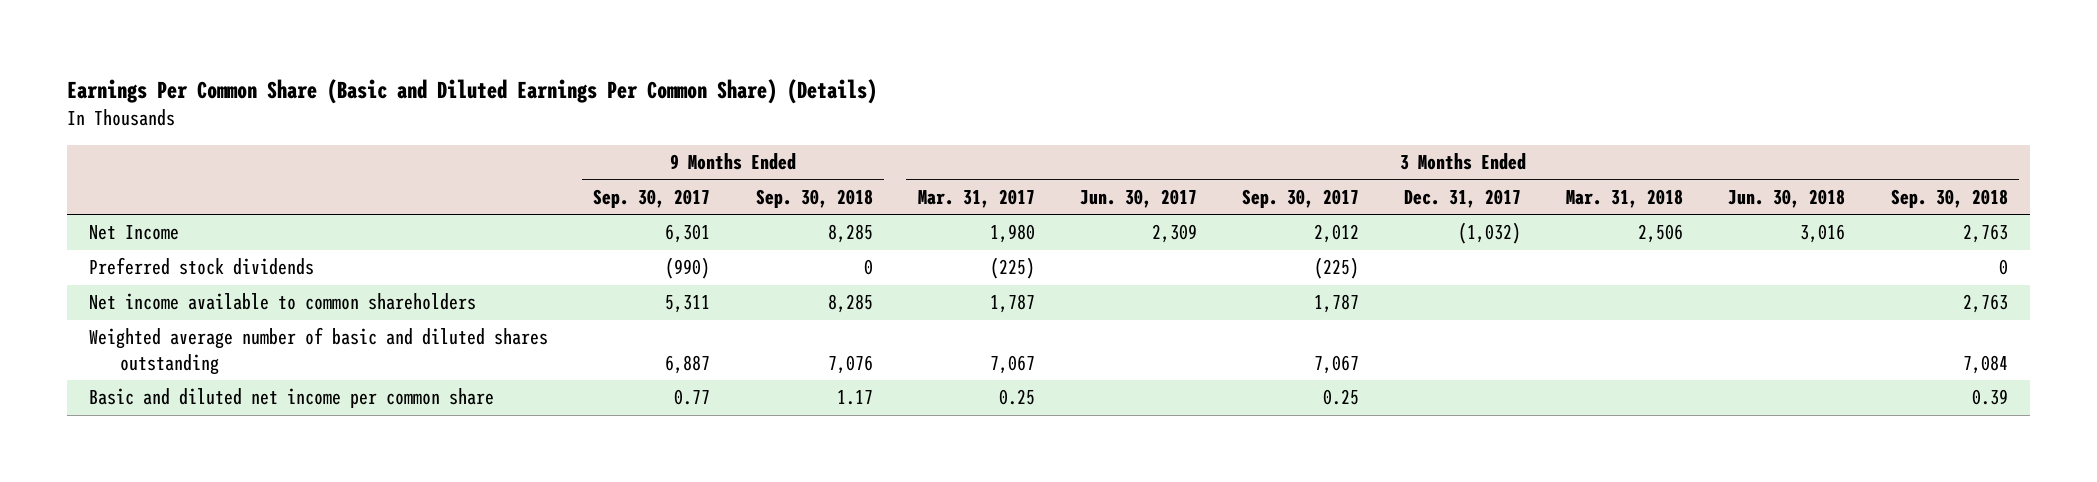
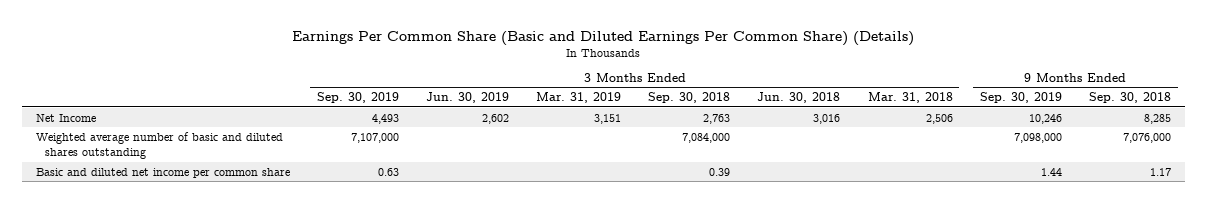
- | 9 Months Ended Sep. 30, 2017 | 9 Months Ended Sep. 30, 2018 | 3 Months Ended Mar. 31, 2017 | 3 Months Ended Jun. 30, 2017 | 3 Months Ended Sep. 30, 2017 | 3 Months Ended Dec. 31, 2017 | 3 Months Ended Mar. 31, 2018 | 3 Months Ended Jun. 30, 2018 | 3 Months Ended Sep. 30, 2018
+ | 3 Months Ended Sep. 30, 2019 | 3 Months Ended Jun. 30, 2019 | 3 Months Ended Mar. 31, 2019 | 3 Months Ended Sep. 30, 2018 | 3 Months Ended Jun. 30, 2018 | 3 Months Ended Mar. 31, 2018 | 9 Months Ended Sep. 30, 2019 | 9 Months Ended Sep. 30, 2018
- Preferred stock dividends | (990) | 0 | (225) | | (225) | | | | 0
- Net income available to common shareholders | 5,311 | 8,285 | 1,787 | | 1,787 | | | | 2,763
- Weighted average number of basic and diluted shares outstanding | 6,887 | 7,076 | 7,067 | | 7,067 | | | | 7,084
+ Weighted average number of basic and diluted shares outstanding | 7,107,000 | | | 7,084,000 | | | 7,098,000 | 7,076,000

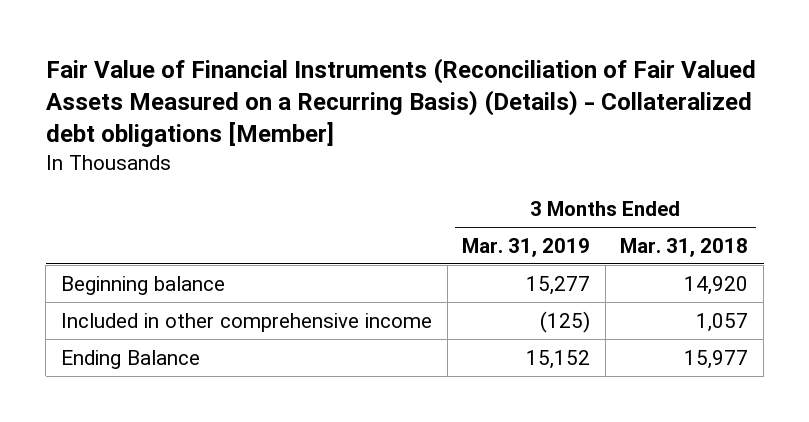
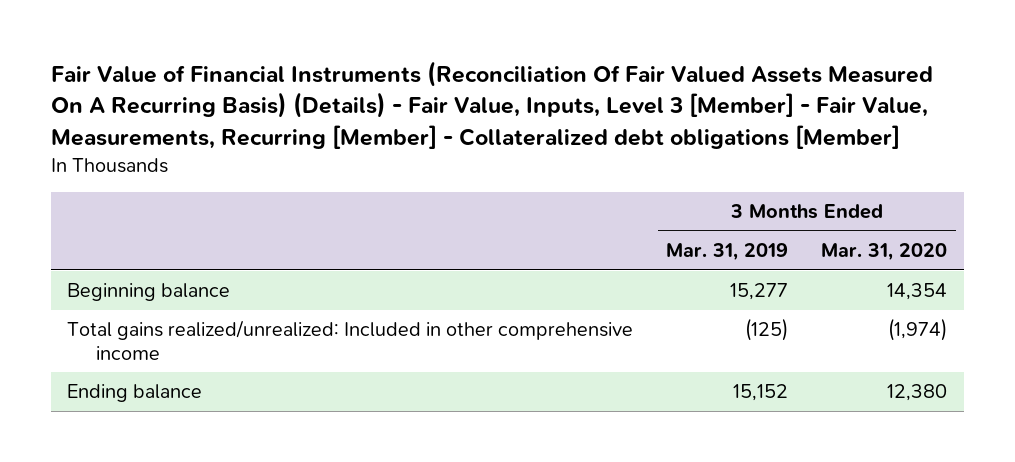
- Fair Value of Financial Instruments (Reconciliation of Fair Valued Assets Measured on a Recurring Basis) (Details) - Collateralized debt obligations [Member]
+ Fair Value of Financial Instruments (Reconciliation Of Fair Valued Assets Measured On A Recurring Basis) (Details) - Fair Value, Inputs, Level 3 [Member] - Fair Value, Measurements, Recurring [Member] - Collateralized debt obligations [Member]
- | 3 Months Ended Mar. 31, 2019 | 3 Months Ended Mar. 31, 2018
+ | 3 Months Ended Mar. 31, 2019 | 3 Months Ended Mar. 31, 2020
- Included in other comprehensive income | (125) | 1,057
- Ending Balance | 15,152 | 15,977
+ Total gains realized/unrealized: Included in other comprehensive income | (125) | (1,974)
+ Ending balance | 15,152 | 12,380

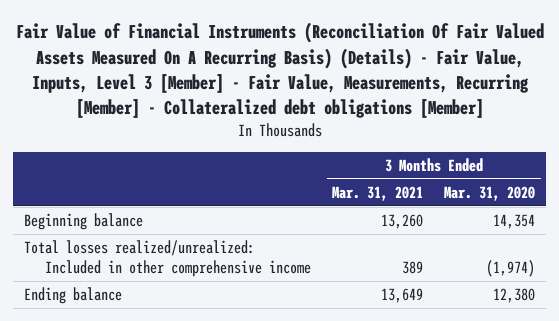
- | 3 Months Ended Mar. 31, 2019 | 3 Months Ended Mar. 31, 2020
+ | 3 Months Ended Mar. 31, 2021 | 3 Months Ended Mar. 31, 2020
- Total gains realized/unrealized: Included in other comprehensive income | (125) | (1,974)
+ Total losses realized/unrealized: Included in other comprehensive income | 389 | (1,974)

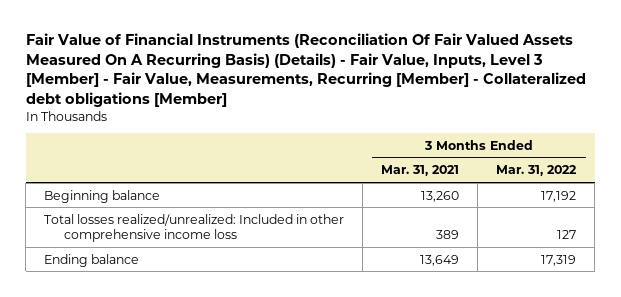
- | 3 Months Ended Mar. 31, 2021 | 3 Months Ended Mar. 31, 2020
+ | 3 Months Ended Mar. 31, 2021 | 3 Months Ended Mar. 31, 2022
- Total losses realized/unrealized: Included in other comprehensive income | 389 | (1,974)
+ Total losses realized/unrealized: Included in other comprehensive income loss | 389 | 127

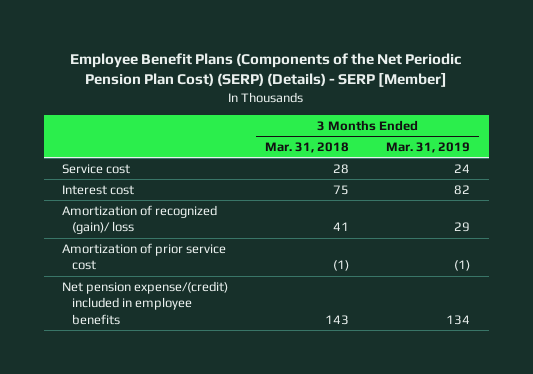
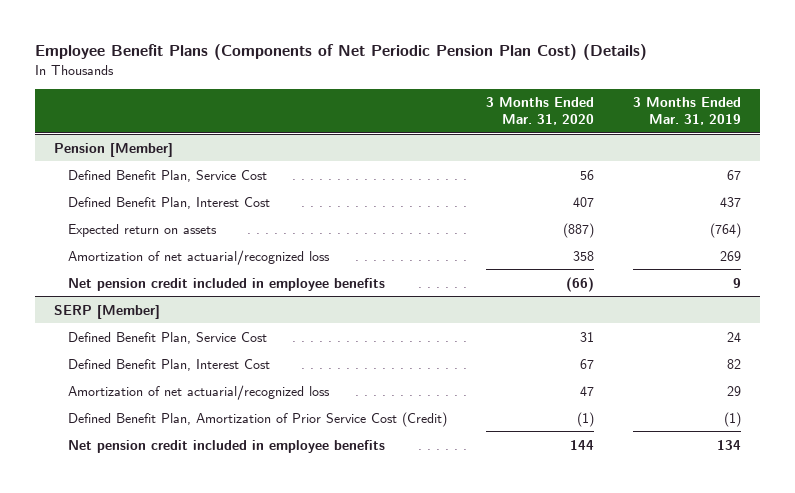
- Employee Benefit Plans (Components of the Net Periodic Pension Plan Cost) (SERP) (Details) - SERP [Member]
+ Employee Benefit Plans (Components of Net Periodic Pension Plan Cost) (Details)
- | 3 Months Ended Mar. 31, 2018 | 3 Months Ended Mar. 31, 2019
+ | 3 Months Ended Mar. 31, 2020 | 3 Months Ended Mar. 31, 2019
- Service cost | 28 | 24
- Interest cost | 75 | 82
- Amortization of recognized (gain)/ loss | 41 | 29
- Amortization of prior service cost | (1) | (1)
- Net pension expense/(credit) included in employee benefits | 143 | 134
+ Pension [Member]
+ Defined Benefit Plan, Service Cost | 56 | 67
+ Defined Benefit Plan, Interest Cost | 407 | 437
+ Expected return on assets | (887) | (764)
+ Amortization of net actuarial/recognized loss | 358 | 269
+ Net pension credit included in employee benefits | (66) | 9
+ SERP [Member]
+ Defined Benefit Plan, Service Cost | 31 | 24
+ Defined Benefit Plan, Interest Cost | 67 | 82
+ Amortization of net actuarial/recognized loss | 47 | 29
+ Defined Benefit Plan, Amortization of Prior Service Cost (Credit) | (1) | (1)
+ Net pension credit included in employee benefits | 144 | 134

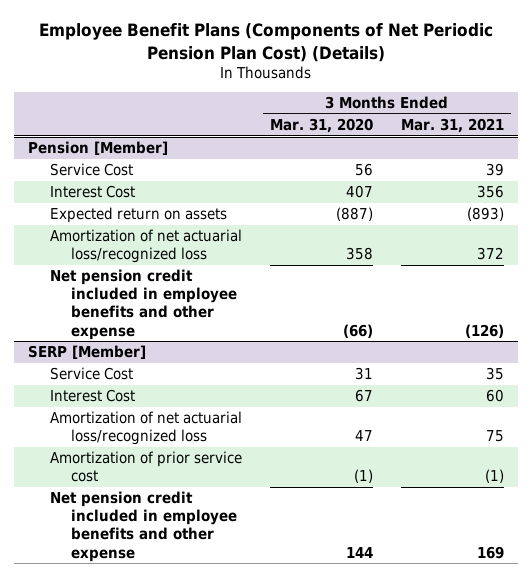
- | 3 Months Ended Mar. 31, 2020 | 3 Months Ended Mar. 31, 2019
+ | 3 Months Ended Mar. 31, 2020 | 3 Months Ended Mar. 31, 2021
@ Pension [Member]
- Defined Benefit Plan, Service Cost | 56 | 67
- Defined Benefit Plan, Interest Cost | 407 | 437
+ Service Cost | 56 | 39
+ Interest Cost | 407 | 356
- Amortization of net actuarial/recognized loss | 358 | 269
- Net pension credit included in employee benefits | (66) | 9
+ Amortization of net actuarial loss/recognized loss | 358 | 372
+ Net pension credit included in employee benefits and other expense | (66) | (126)
@ SERP [Member]
- Defined Benefit Plan, Service Cost | 31 | 24
- Defined Benefit Plan, Interest Cost | 67 | 82
- Amortization of net actuarial/recognized loss | 47 | 29
- Defined Benefit Plan, Amortization of Prior Service Cost (Credit) | (1) | (1)
- Net pension credit included in employee benefits | 144 | 134
+ Service Cost | 31 | 35
+ Interest Cost | 67 | 60
+ Amortization of net actuarial loss/recognized loss | 47 | 75
+ Amortization of prior service cost | (1) | (1)
+ Net pension credit included in employee benefits and other expense | 144 | 169

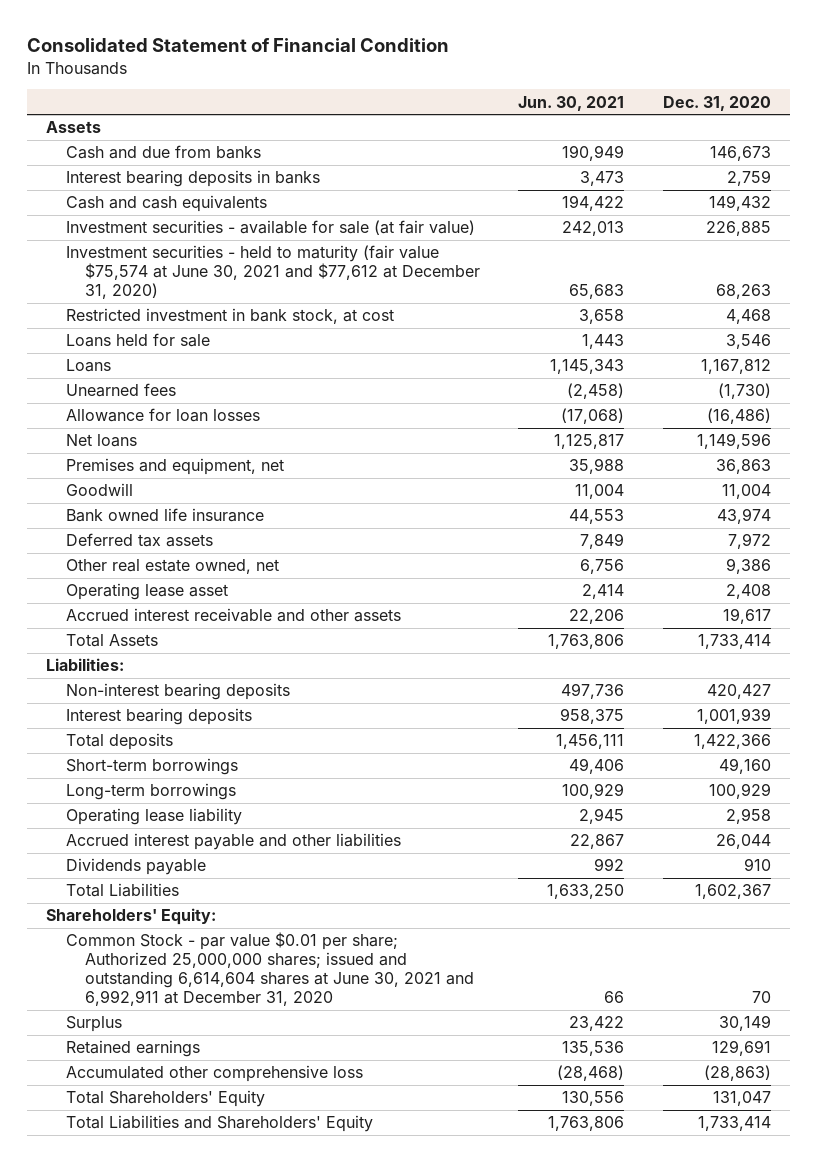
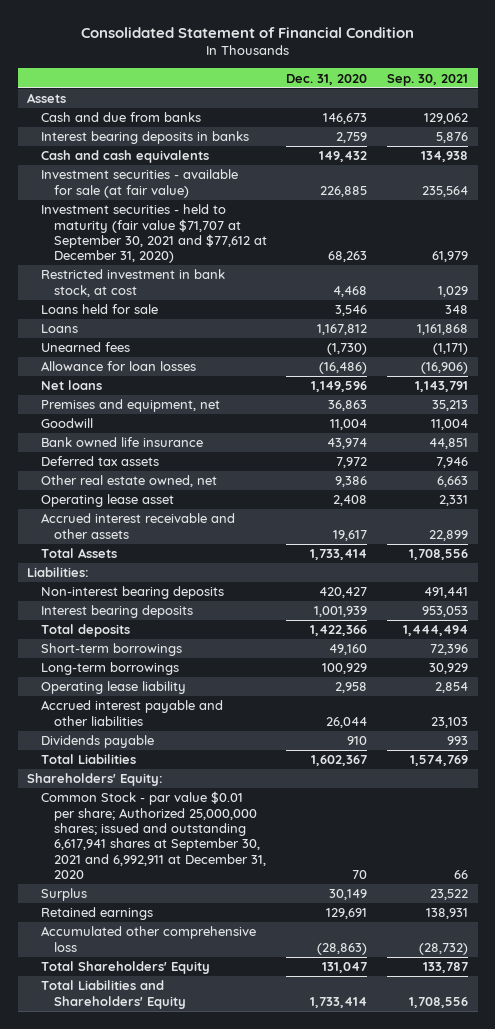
- | Jun. 30, 2021 | Dec. 31, 2020
+ | Dec. 31, 2020 | Sep. 30, 2021
- Investment securities - held to maturity (fair value $75,574 at June 30, 2021 and $77,612 at December 31, 2020) | 65,683 | 68,263
+ Investment securities - held to maturity (fair value $71,707 at September 30, 2021 and $77,612 at December 31, 2020) | 68,263 | 61,979
- Common Stock - par value $0.01 per share; Authorized 25,000,000 shares; issued and outstanding 6,614,604 shares at June 30, 2021 and 6,992,911 at December 31, 2020 | 66 | 70
+ Common Stock - par value $0.01 per share; Authorized 25,000,000 shares; issued and outstanding 6,617,941 shares at September 30, 2021 and 6,992,911 at December 31, 2020 | 70 | 66

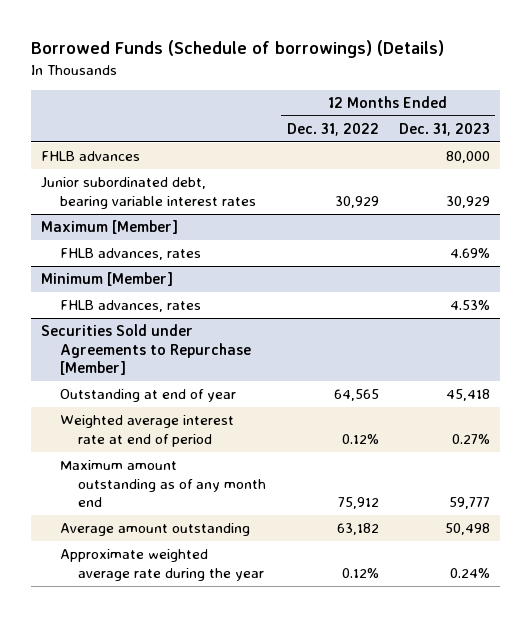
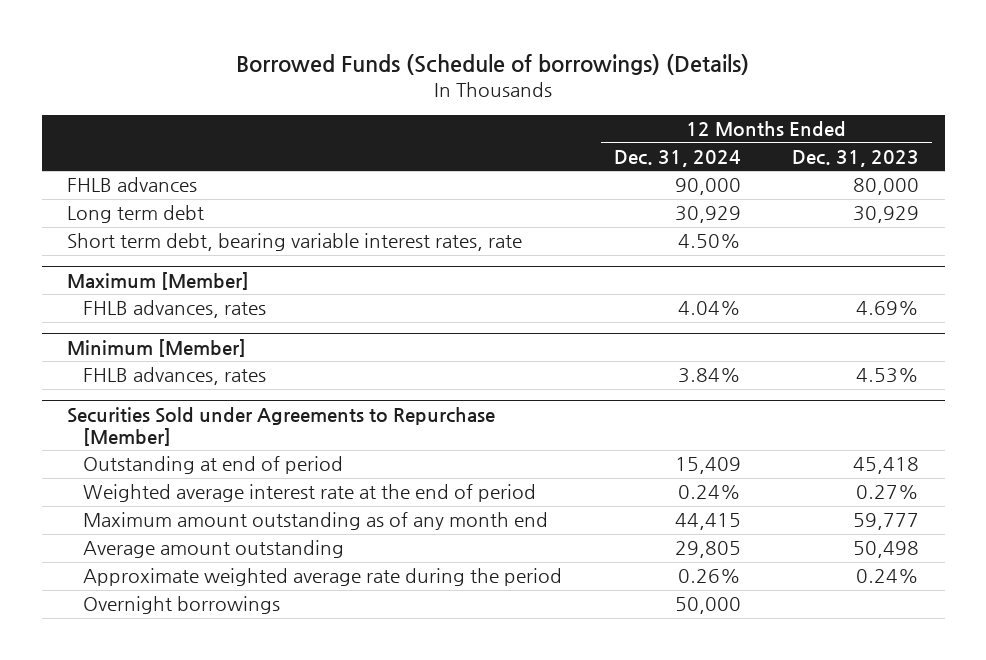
- | 12 Months Ended Dec. 31, 2022 | 12 Months Ended Dec. 31, 2023
+ | 12 Months Ended Dec. 31, 2024 | 12 Months Ended Dec. 31, 2023
- Junior subordinated debt, bearing variable interest rates | 30,929 | 30,929
+ Long term debt | 30,929 | 30,929
+ Short term debt, bearing variable interest rates, rate | 4.50% |
@ Securities Sold under Agreements to Repurchase [Member]
- Outstanding at end of year | 64,565 | 45,418
- Weighted average interest rate at end of period | 0.12% | 0.27%
+ Outstanding at end of period | 15,409 | 45,418
+ Weighted average interest rate at the end of period | 0.24% | 0.27%
- Approximate weighted average rate during the year | 0.12% | 0.24%
+ Approximate weighted average rate during the period | 0.26% | 0.24%
+ Overnight borrowings | 50,000 |

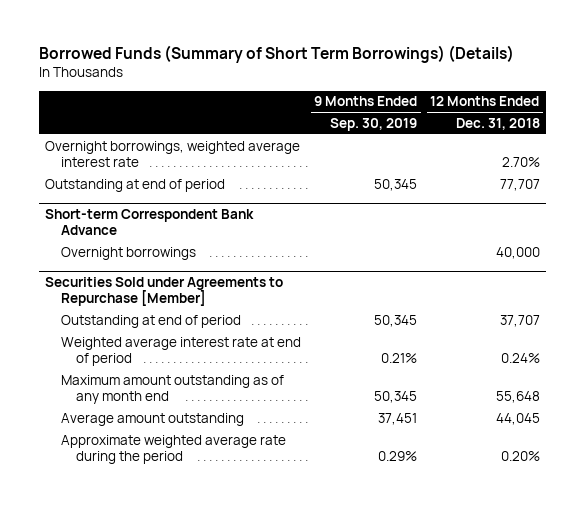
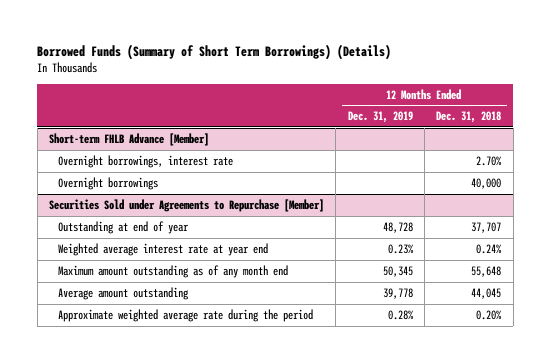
- | 9 Months Ended Sep. 30, 2019 | 12 Months Ended Dec. 31, 2018
+ | 12 Months Ended Dec. 31, 2019 | 12 Months Ended Dec. 31, 2018
- Overnight borrowings, weighted average interest rate | | 2.70%
- Outstanding at end of period | 50,345 | 77,707
- Short-term Correspondent Bank Advance
+ Short-term FHLB Advance [Member]
+ Overnight borrowings, interest rate | | 2.70%
@ Securities Sold under Agreements to Repurchase [Member]
- Outstanding at end of period | 50,345 | 37,707
- Weighted average interest rate at end of period | 0.21% | 0.24%
+ Outstanding at end of year | 48,728 | 37,707
+ Weighted average interest rate at year end | 0.23% | 0.24%

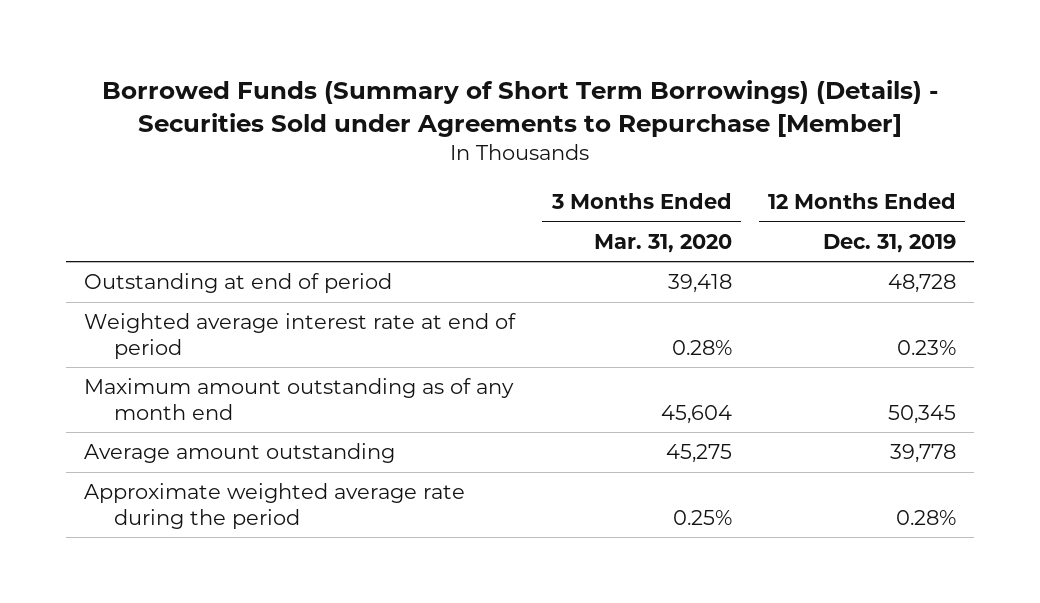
- Borrowed Funds (Summary of Short Term Borrowings) (Details)
+ Borrowed Funds (Summary of Short Term Borrowings) (Details) - Securities Sold under Agreements to Repurchase [Member]
- | 12 Months Ended Dec. 31, 2019 | 12 Months Ended Dec. 31, 2018
+ | 3 Months Ended Mar. 31, 2020 | 12 Months Ended Dec. 31, 2019
- Short-term FHLB Advance [Member]
- Overnight borrowings, interest rate | | 2.70%
- Overnight borrowings | | 40,000
- Securities Sold under Agreements to Repurchase [Member]
- Outstanding at end of year | 48,728 | 37,707
- Weighted average interest rate at year end | 0.23% | 0.24%
+ Outstanding at end of period | 39,418 | 48,728
+ Weighted average interest rate at end of period | 0.28% | 0.23%

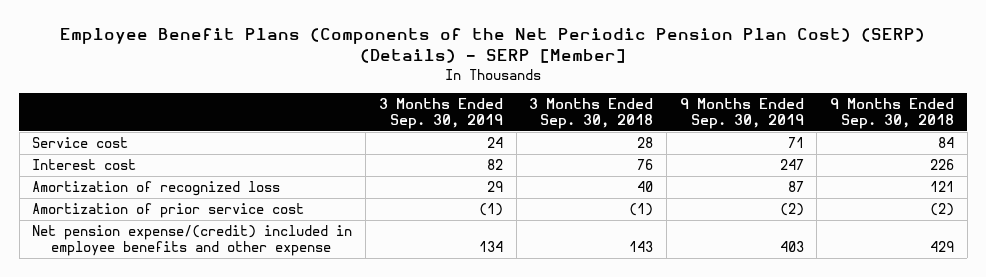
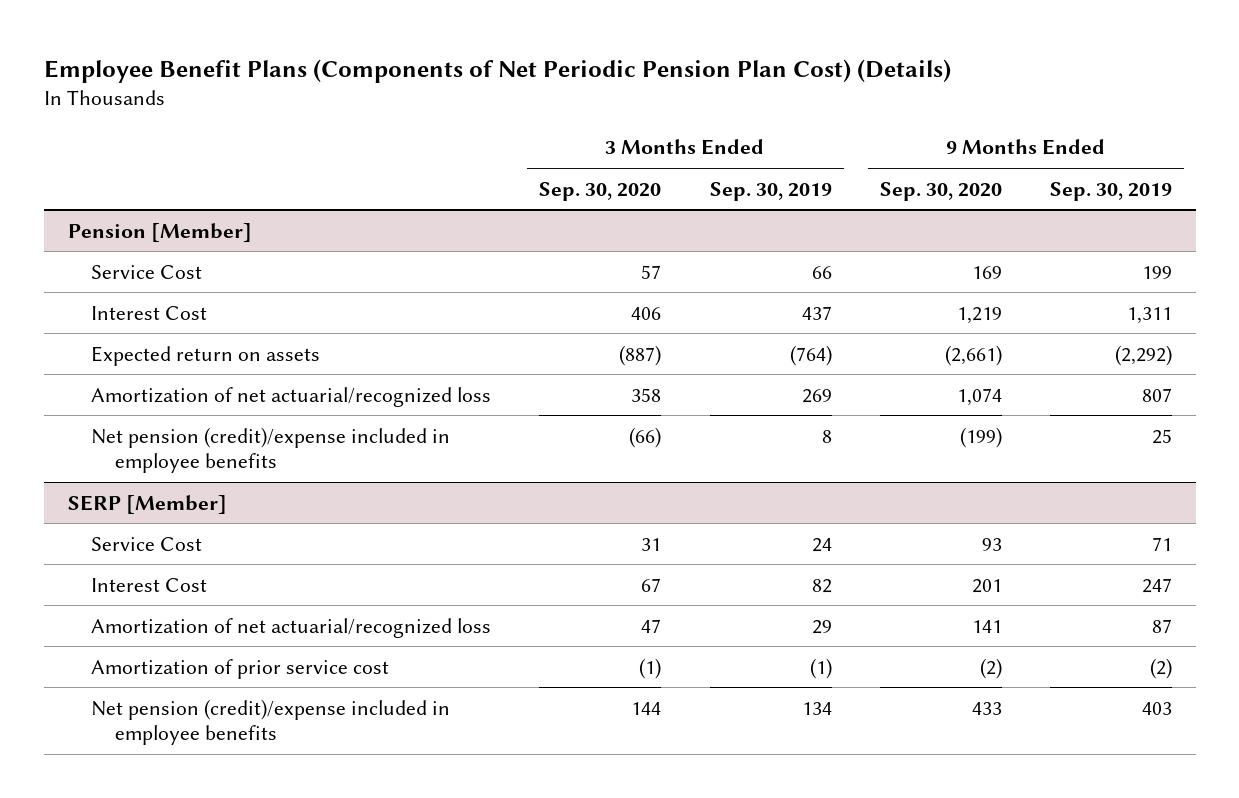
- Employee Benefit Plans (Components of the Net Periodic Pension Plan Cost) (SERP) (Details) - SERP [Member]
+ Employee Benefit Plans (Components of Net Periodic Pension Plan Cost) (Details)
- | 3 Months Ended Sep. 30, 2019 | 3 Months Ended Sep. 30, 2018 | 9 Months Ended Sep. 30, 2019 | 9 Months Ended Sep. 30, 2018
+ | 3 Months Ended Sep. 30, 2020 | 3 Months Ended Sep. 30, 2019 | 9 Months Ended Sep. 30, 2020 | 9 Months Ended Sep. 30, 2019
- Service cost | 24 | 28 | 71 | 84
- Interest cost | 82 | 76 | 247 | 226
- Amortization of recognized loss | 29 | 40 | 87 | 121
+ Pension [Member]
+ Service Cost | 57 | 66 | 169 | 199
+ Interest Cost | 406 | 437 | 1,219 | 1,311
+ Expected return on assets | (887) | (764) | (2,661) | (2,292)
+ Amortization of net actuarial/recognized loss | 358 | 269 | 1,074 | 807
+ Net pension (credit)/expense included in employee benefits | (66) | 8 | (199) | 25
+ SERP [Member]
+ Service Cost | 31 | 24 | 93 | 71
+ Interest Cost | 67 | 82 | 201 | 247
+ Amortization of net actuarial/recognized loss | 47 | 29 | 141 | 87
- Net pension expense/(credit) included in employee benefits and other expense | 134 | 143 | 403 | 429
+ Net pension (credit)/expense included in employee benefits | 144 | 134 | 433 | 403

